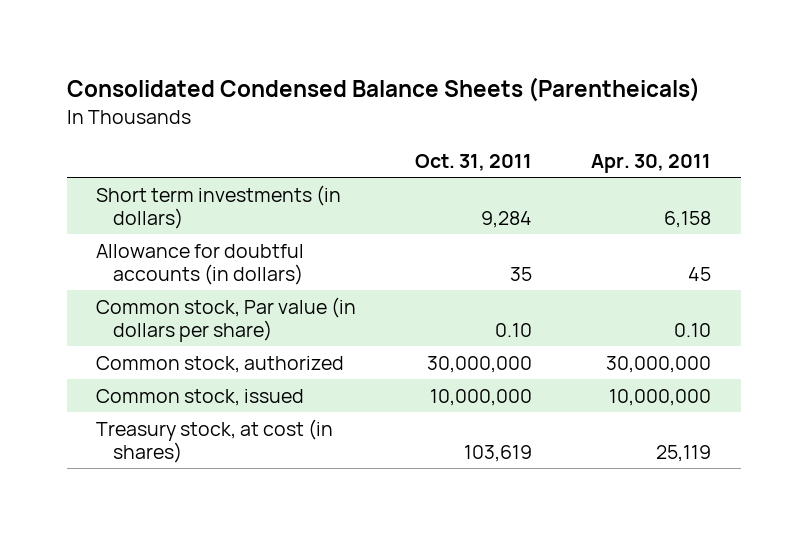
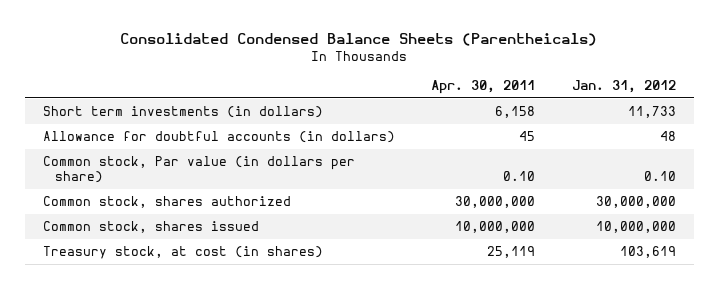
- | Oct. 31, 2011 | Apr. 30, 2011
+ | Apr. 30, 2011 | Jan. 31, 2012
- Common stock, authorized | 30,000,000 | 30,000,000
- Common stock, issued | 10,000,000 | 10,000,000
+ Common stock, shares authorized | 30,000,000 | 30,000,000
+ Common stock, shares issued | 10,000,000 | 10,000,000

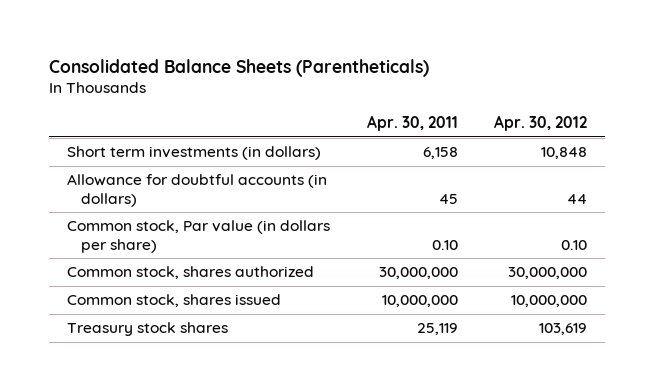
- Consolidated Condensed Balance Sheets (Parentheicals)
+ Consolidated Balance Sheets (Parentheticals)
- | Apr. 30, 2011 | Jan. 31, 2012
+ | Apr. 30, 2011 | Apr. 30, 2012
- Treasury stock, at cost (in shares) | 25,119 | 103,619
+ Treasury stock shares | 25,119 | 103,619

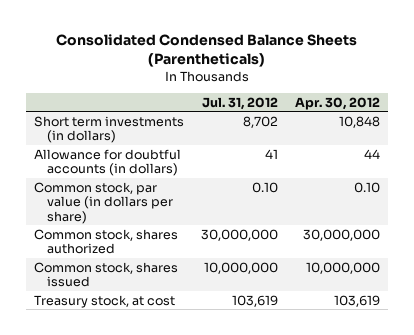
- Consolidated Balance Sheets (Parentheticals)
+ Consolidated Condensed Balance Sheets (Parentheticals)
- | Apr. 30, 2011 | Apr. 30, 2012
+ | Jul. 31, 2012 | Apr. 30, 2012
- Common stock, Par value (in dollars per share) | 0.10 | 0.10
+ Common stock, par value (in dollars per share) | 0.10 | 0.10
- Treasury stock shares | 25,119 | 103,619
+ Treasury stock, at cost | 103,619 | 103,619

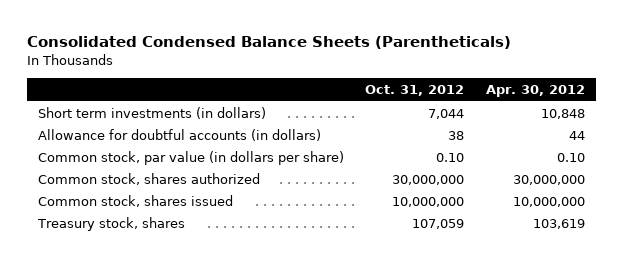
- | Jul. 31, 2012 | Apr. 30, 2012
+ | Oct. 31, 2012 | Apr. 30, 2012
- Treasury stock, at cost | 103,619 | 103,619
+ Treasury stock, shares | 107,059 | 103,619

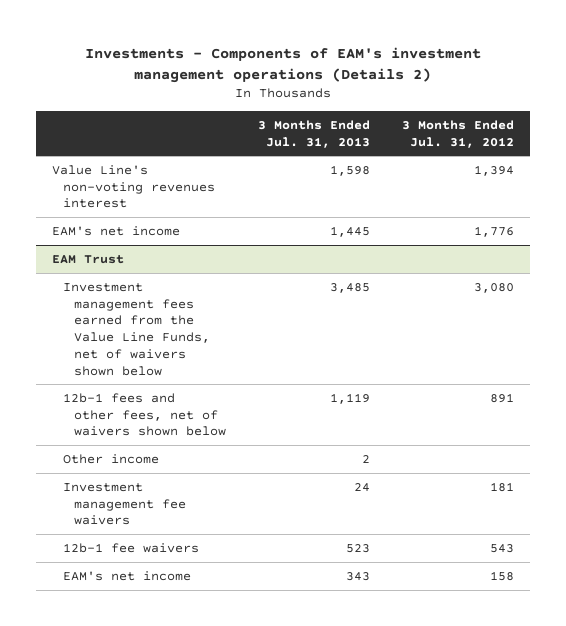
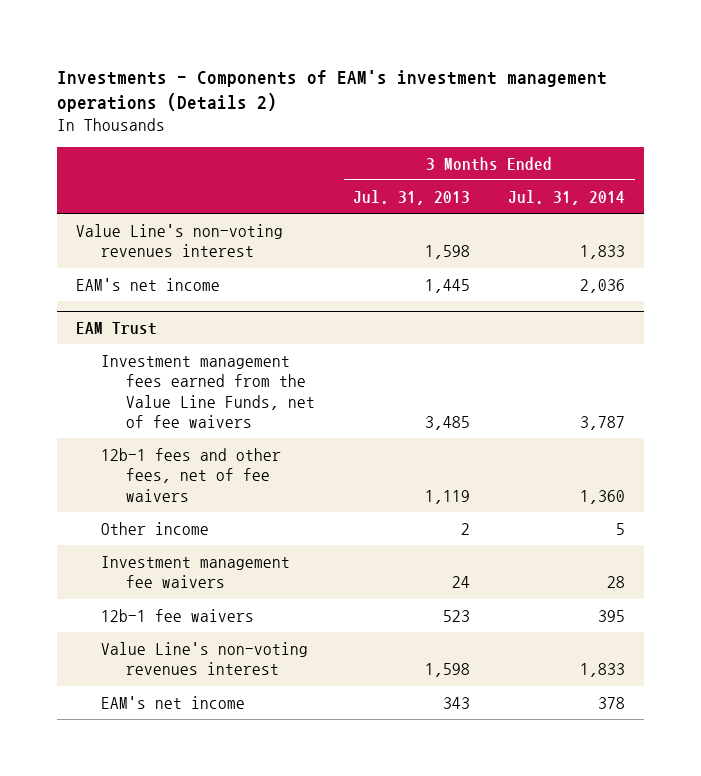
- | 3 Months Ended Jul. 31, 2013 | 3 Months Ended Jul. 31, 2012
+ | 3 Months Ended Jul. 31, 2013 | 3 Months Ended Jul. 31, 2014
@ EAM Trust
- Investment management fees earned from the Value Line Funds, net of waivers shown below | 3,485 | 3,080
- 12b-1 fees and other fees, net of waivers shown below | 1,119 | 891
+ Investment management fees earned from the Value Line Funds, net of fee waivers | 3,485 | 3,787
+ 12b-1 fees and other fees, net of fee waivers | 1,119 | 1,360
+ Value Line's non-voting revenues interest | 1,598 | 1,833

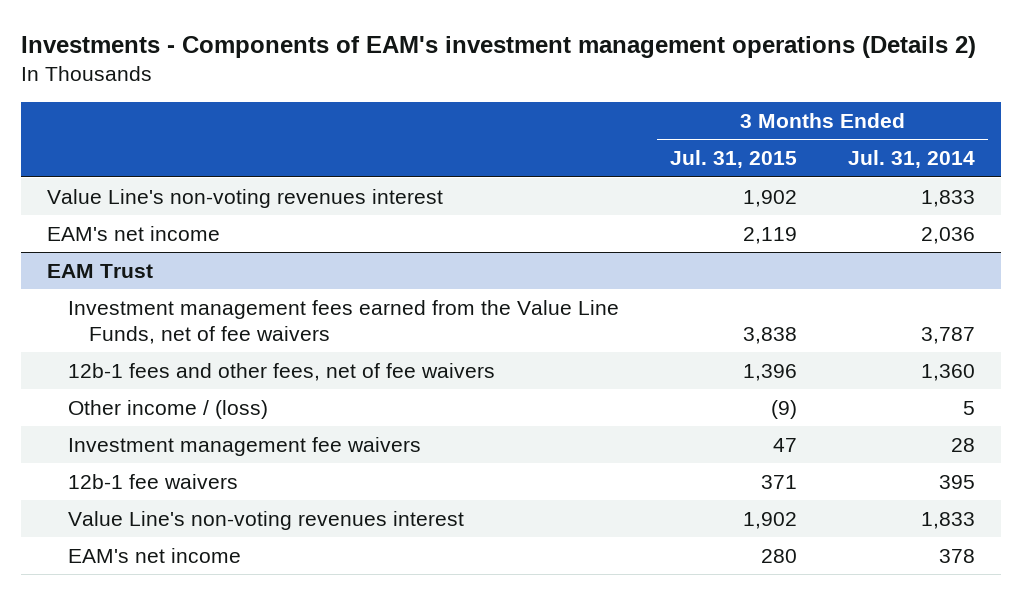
- | 3 Months Ended Jul. 31, 2013 | 3 Months Ended Jul. 31, 2014
+ | 3 Months Ended Jul. 31, 2015 | 3 Months Ended Jul. 31, 2014
@ EAM Trust
- Other income | 2 | 5
+ Other income / (loss) | (9) | 5

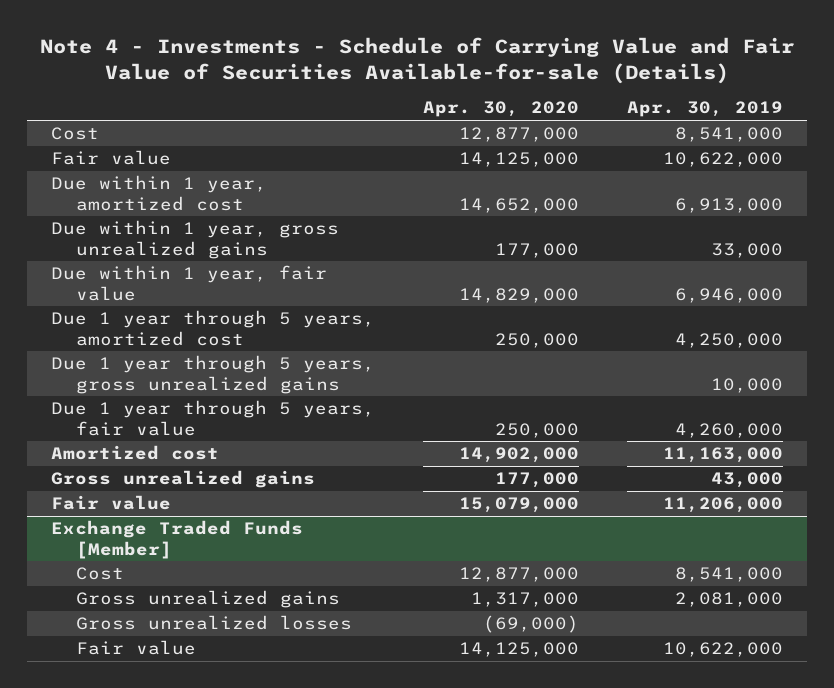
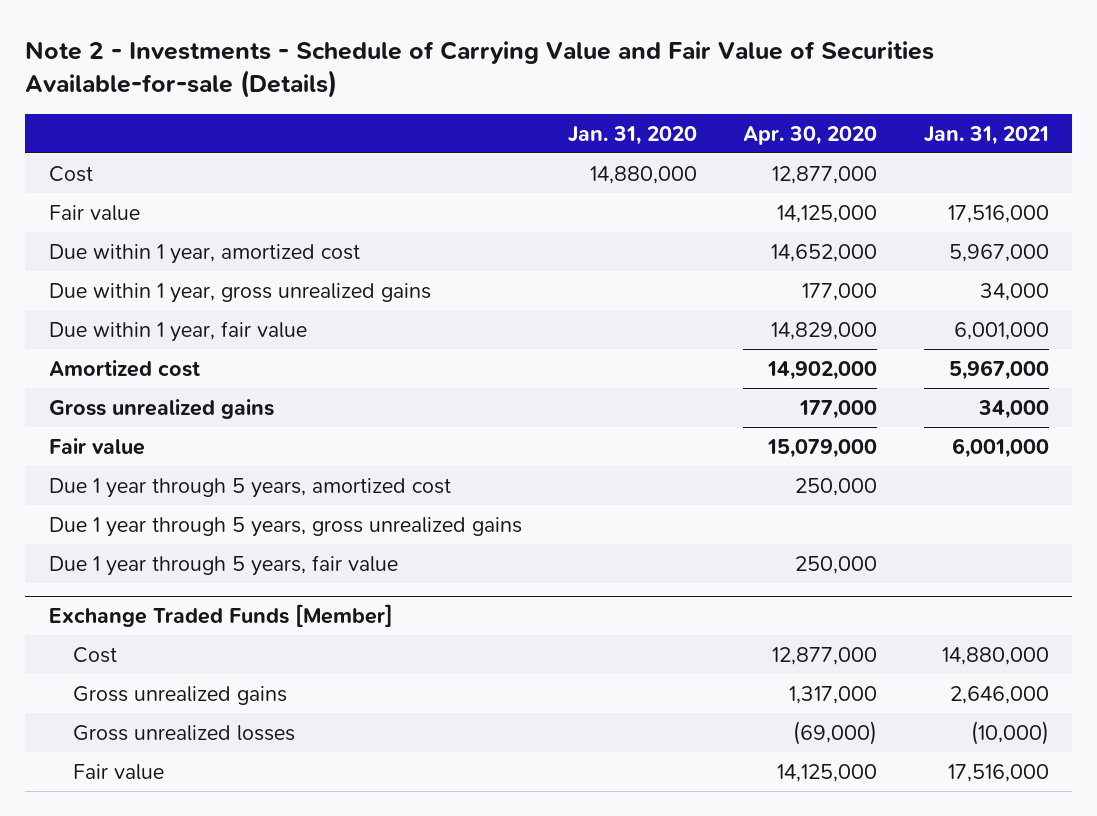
- Note 4 - Investments - Schedule of Carrying Value and Fair Value of Securities Available-for-sale (Details)
+ Note 2 - Investments - Schedule of Carrying Value and Fair Value of Securities Available-for-sale (Details)
- | Apr. 30, 2020 | Apr. 30, 2019
+ | Jan. 31, 2020 | Apr. 30, 2020 | Jan. 31, 2021
moved down: Due 1 year through 5 years, amortized cost | | 250,000 |
moved down: Due 1 year through 5 years, gross unrealized gains
moved down: Due 1 year through 5 years, fair value | | 250,000 |

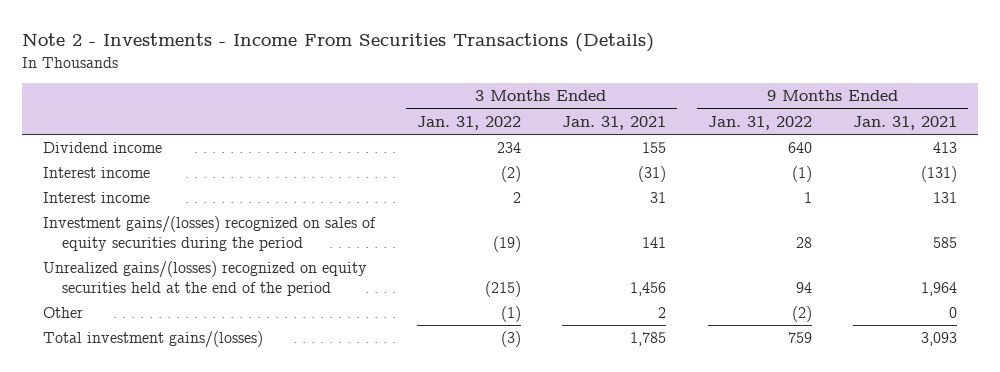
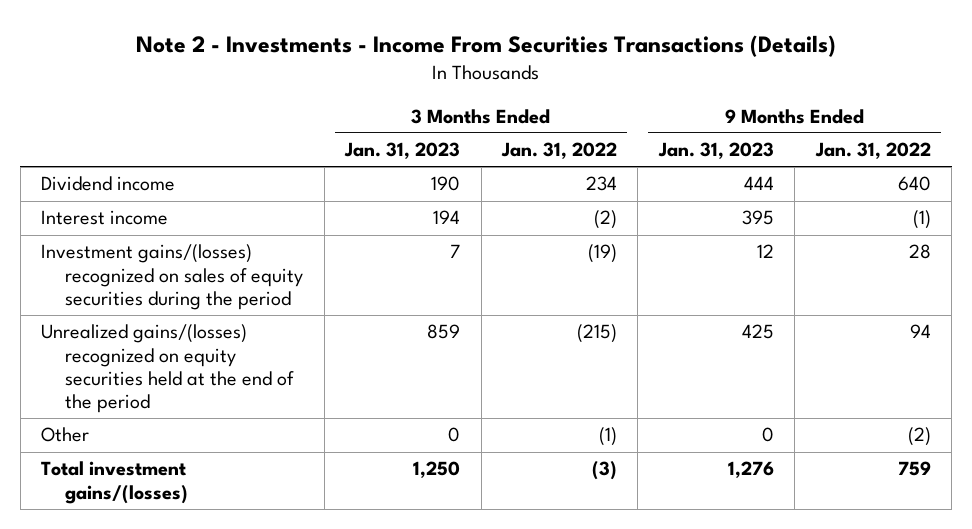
- | 3 Months Ended Jan. 31, 2022 | 3 Months Ended Jan. 31, 2021 | 9 Months Ended Jan. 31, 2022 | 9 Months Ended Jan. 31, 2021
+ | 3 Months Ended Jan. 31, 2023 | 3 Months Ended Jan. 31, 2022 | 9 Months Ended Jan. 31, 2023 | 9 Months Ended Jan. 31, 2022
- Interest income | 2 | 31 | 1 | 131

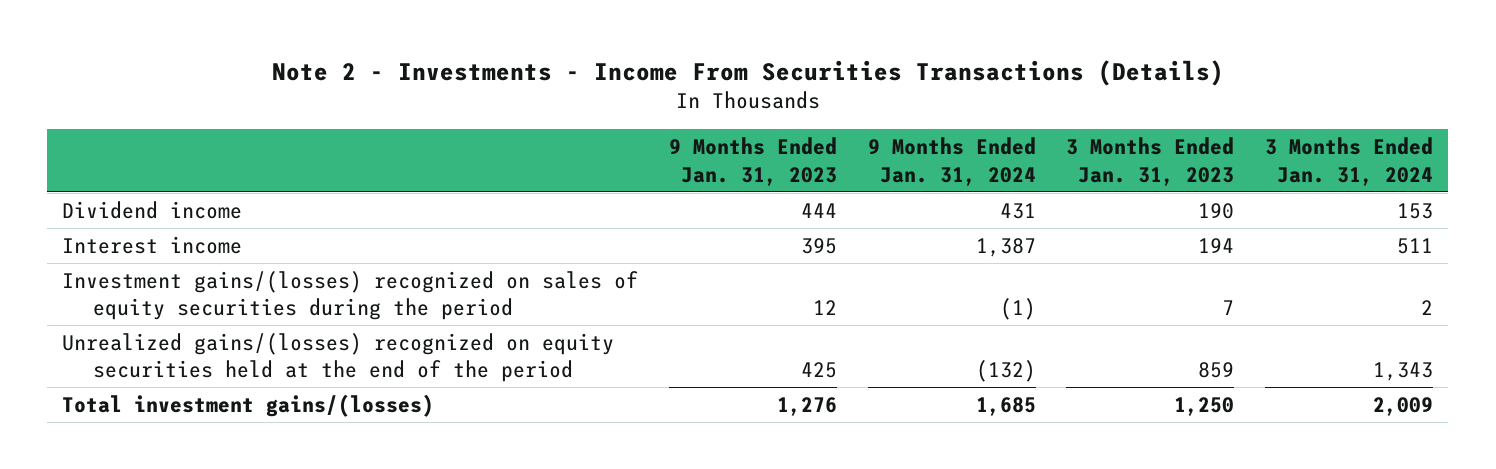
- | 3 Months Ended Jan. 31, 2023 | 3 Months Ended Jan. 31, 2022 | 9 Months Ended Jan. 31, 2023 | 9 Months Ended Jan. 31, 2022
+ | 9 Months Ended Jan. 31, 2023 | 9 Months Ended Jan. 31, 2024 | 3 Months Ended Jan. 31, 2023 | 3 Months Ended Jan. 31, 2024
- Other | 0 | (1) | 0 | (2)

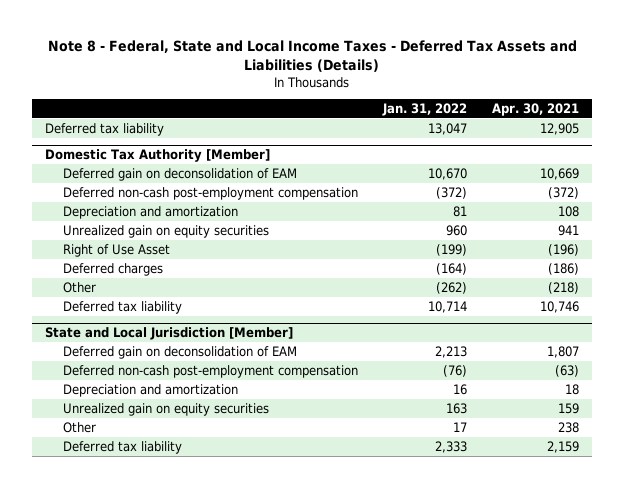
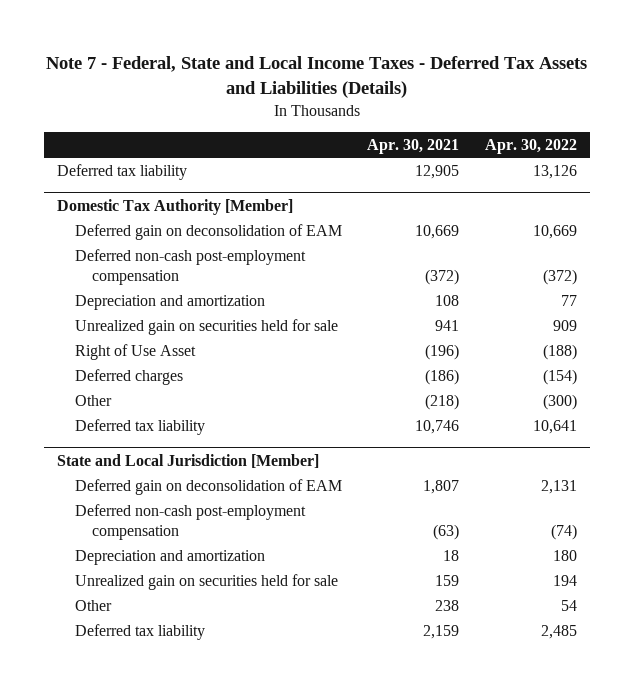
- Note 8 - Federal, State and Local Income Taxes - Deferred Tax Assets and Liabilities (Details)
+ Note 7 - Federal, State and Local Income Taxes - Deferred Tax Assets and Liabilities (Details)
- | Jan. 31, 2022 | Apr. 30, 2021
+ | Apr. 30, 2021 | Apr. 30, 2022
@ Domestic Tax Authority [Member]
- Unrealized gain on equity securities | 960 | 941
+ Unrealized gain on securities held for sale | 941 | 909
@ State and Local Jurisdiction [Member]
- Unrealized gain on equity securities | 163 | 159
+ Unrealized gain on securities held for sale | 159 | 194

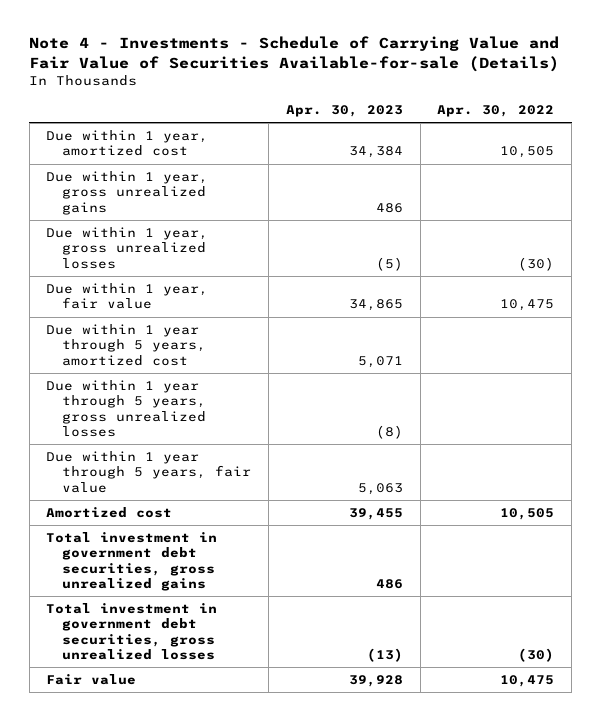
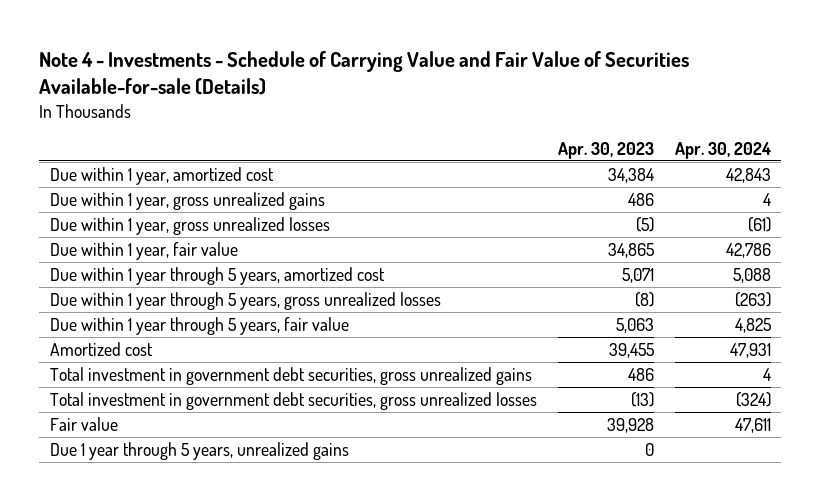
- | Apr. 30, 2023 | Apr. 30, 2022
+ | Apr. 30, 2023 | Apr. 30, 2024
+ Due 1 year through 5 years, unrealized gains | 0 |

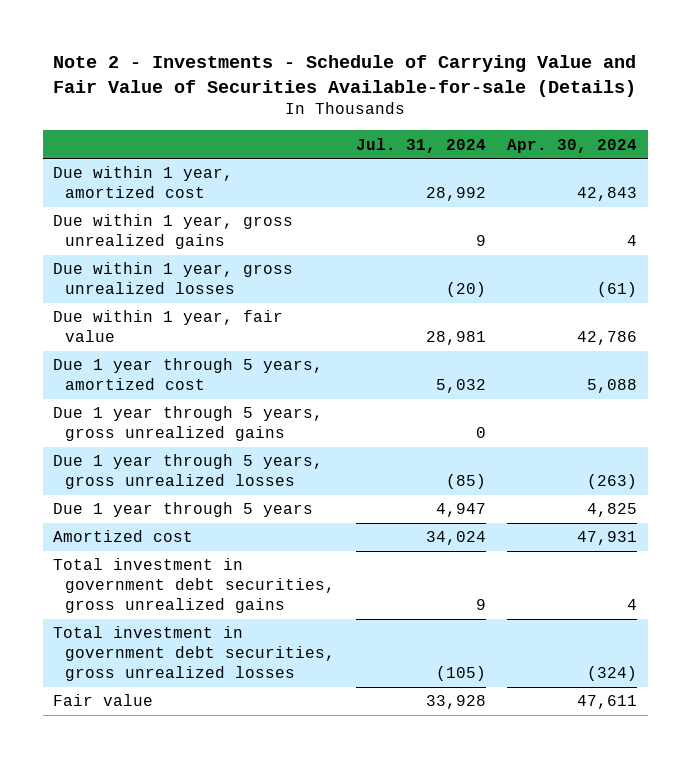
- Note 4 - Investments - Schedule of Carrying Value and Fair Value of Securities Available-for-sale (Details)
+ Note 2 - Investments - Schedule of Carrying Value and Fair Value of Securities Available-for-sale (Details)
- | Apr. 30, 2023 | Apr. 30, 2024
+ | Jul. 31, 2024 | Apr. 30, 2024
- Due within 1 year through 5 years, amortized cost | 5,071 | 5,088
- Due within 1 year through 5 years, gross unrealized losses | (8) | (263)
- Due within 1 year through 5 years, fair value | 5,063 | 4,825
+ Due 1 year through 5 years, amortized cost | 5,032 | 5,088
+ Due 1 year through 5 years, gross unrealized gains | 0 |
+ Due 1 year through 5 years, gross unrealized losses | (85) | (263)
+ Due 1 year through 5 years | 4,947 | 4,825
- Due 1 year through 5 years, unrealized gains | 0 |

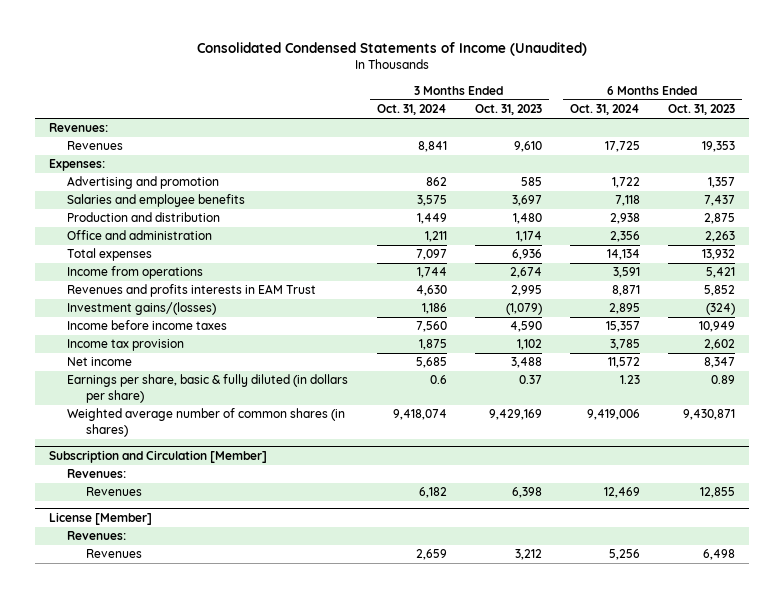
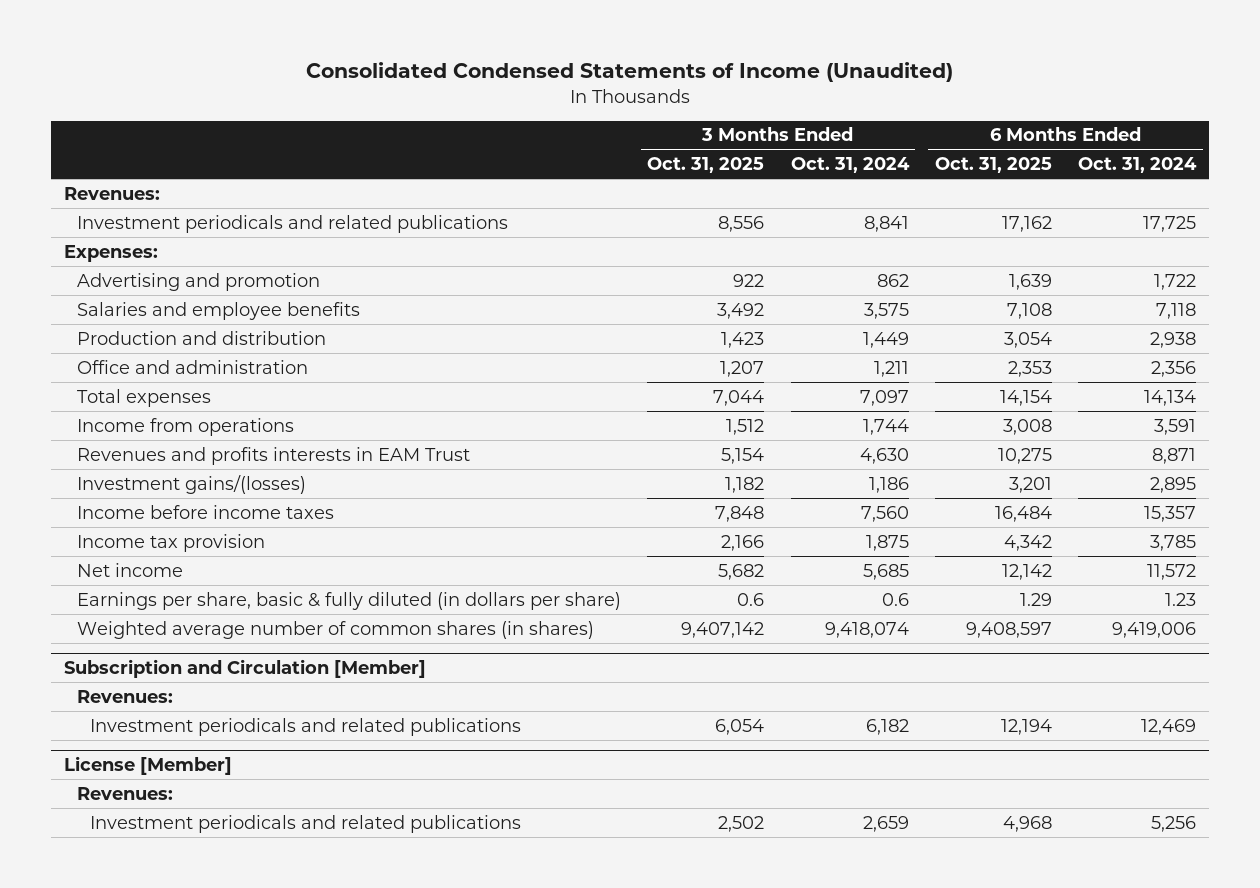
- | 3 Months Ended Oct. 31, 2024 | 3 Months Ended Oct. 31, 2023 | 6 Months Ended Oct. 31, 2024 | 6 Months Ended Oct. 31, 2023
+ | 3 Months Ended Oct. 31, 2025 | 3 Months Ended Oct. 31, 2024 | 6 Months Ended Oct. 31, 2025 | 6 Months Ended Oct. 31, 2024
- Revenues | 8,841 | 9,610 | 17,725 | 19,353
+ Investment periodicals and related publications | 8,556 | 8,841 | 17,162 | 17,725
@ Subscription and Circulation [Member]
- Revenues | 6,182 | 6,398 | 12,469 | 12,855
+ Investment periodicals and related publications | 6,054 | 6,182 | 12,194 | 12,469
@ License [Member]
- Revenues | 2,659 | 3,212 | 5,256 | 6,498
+ Investment periodicals and related publications | 2,502 | 2,659 | 4,968 | 5,256

